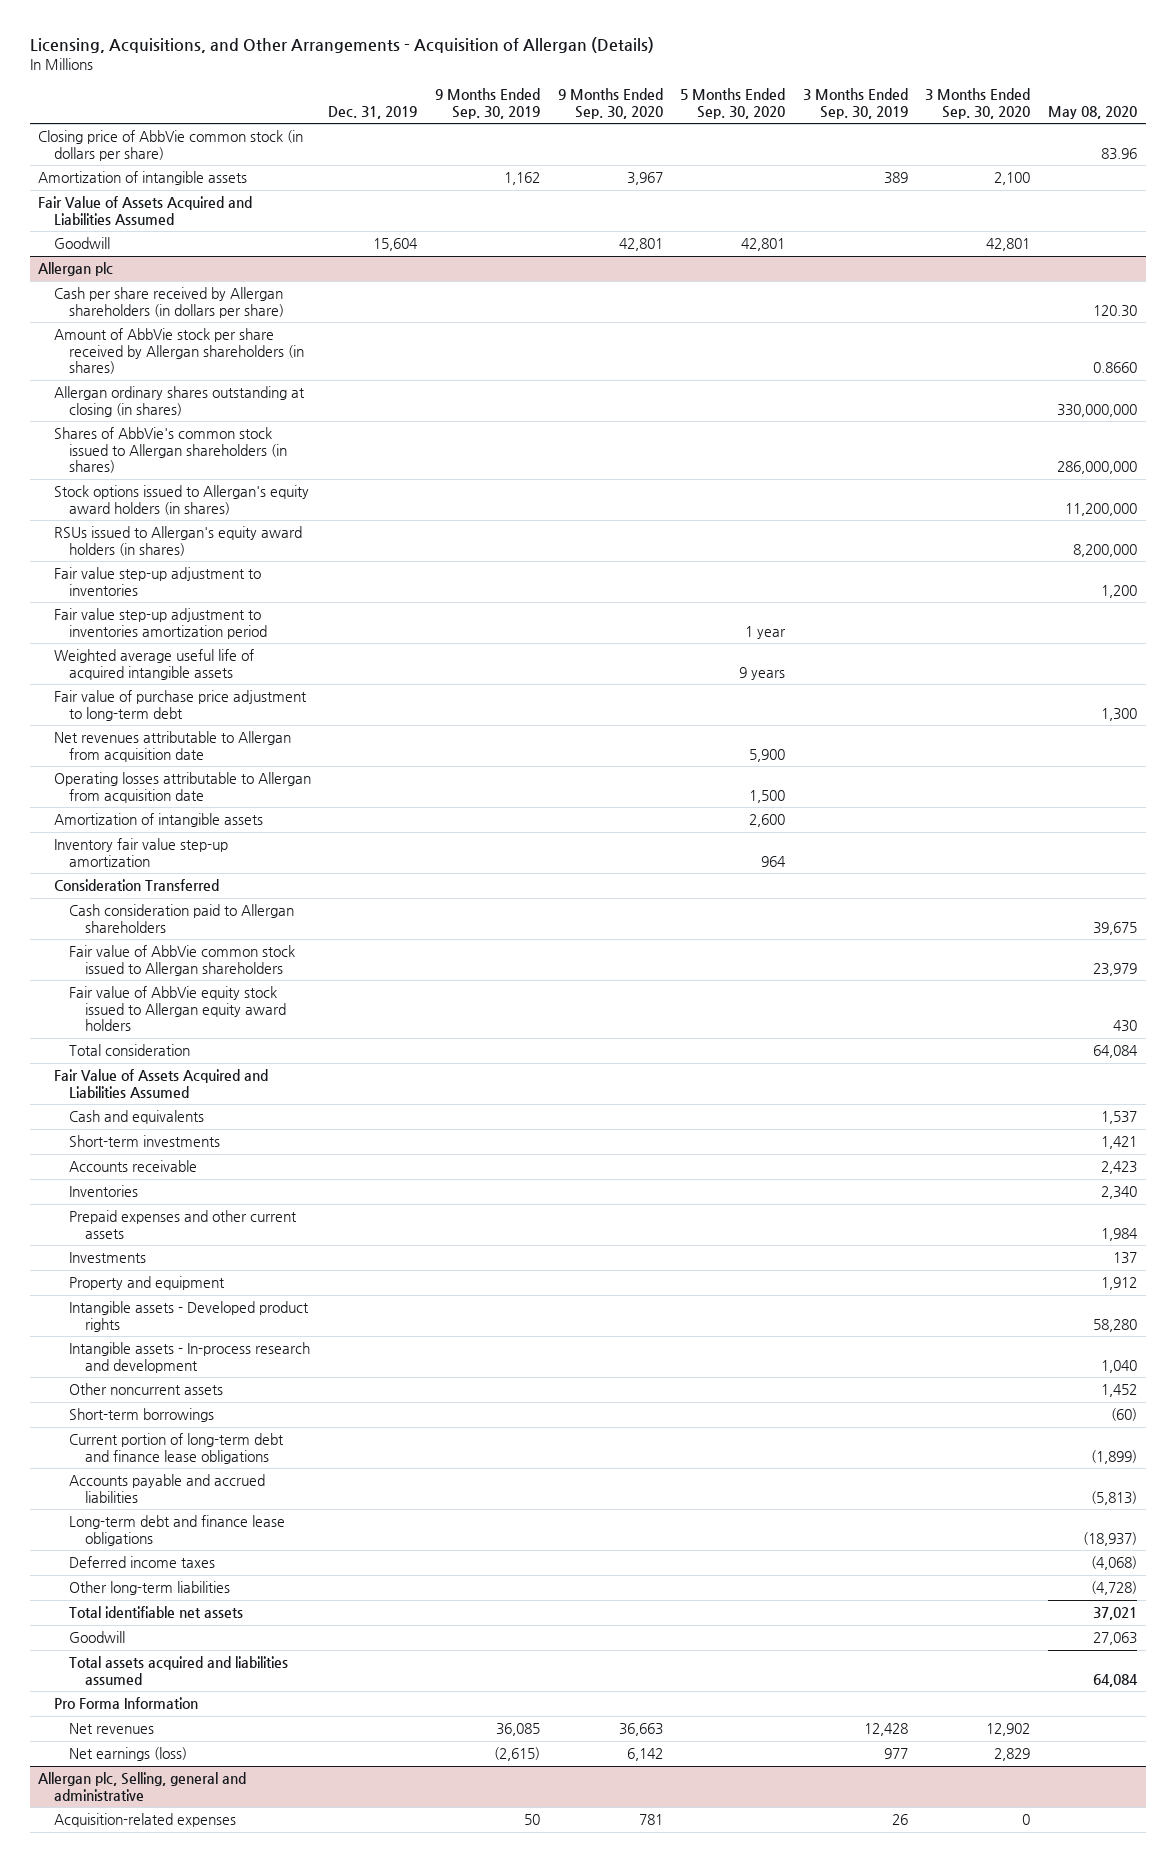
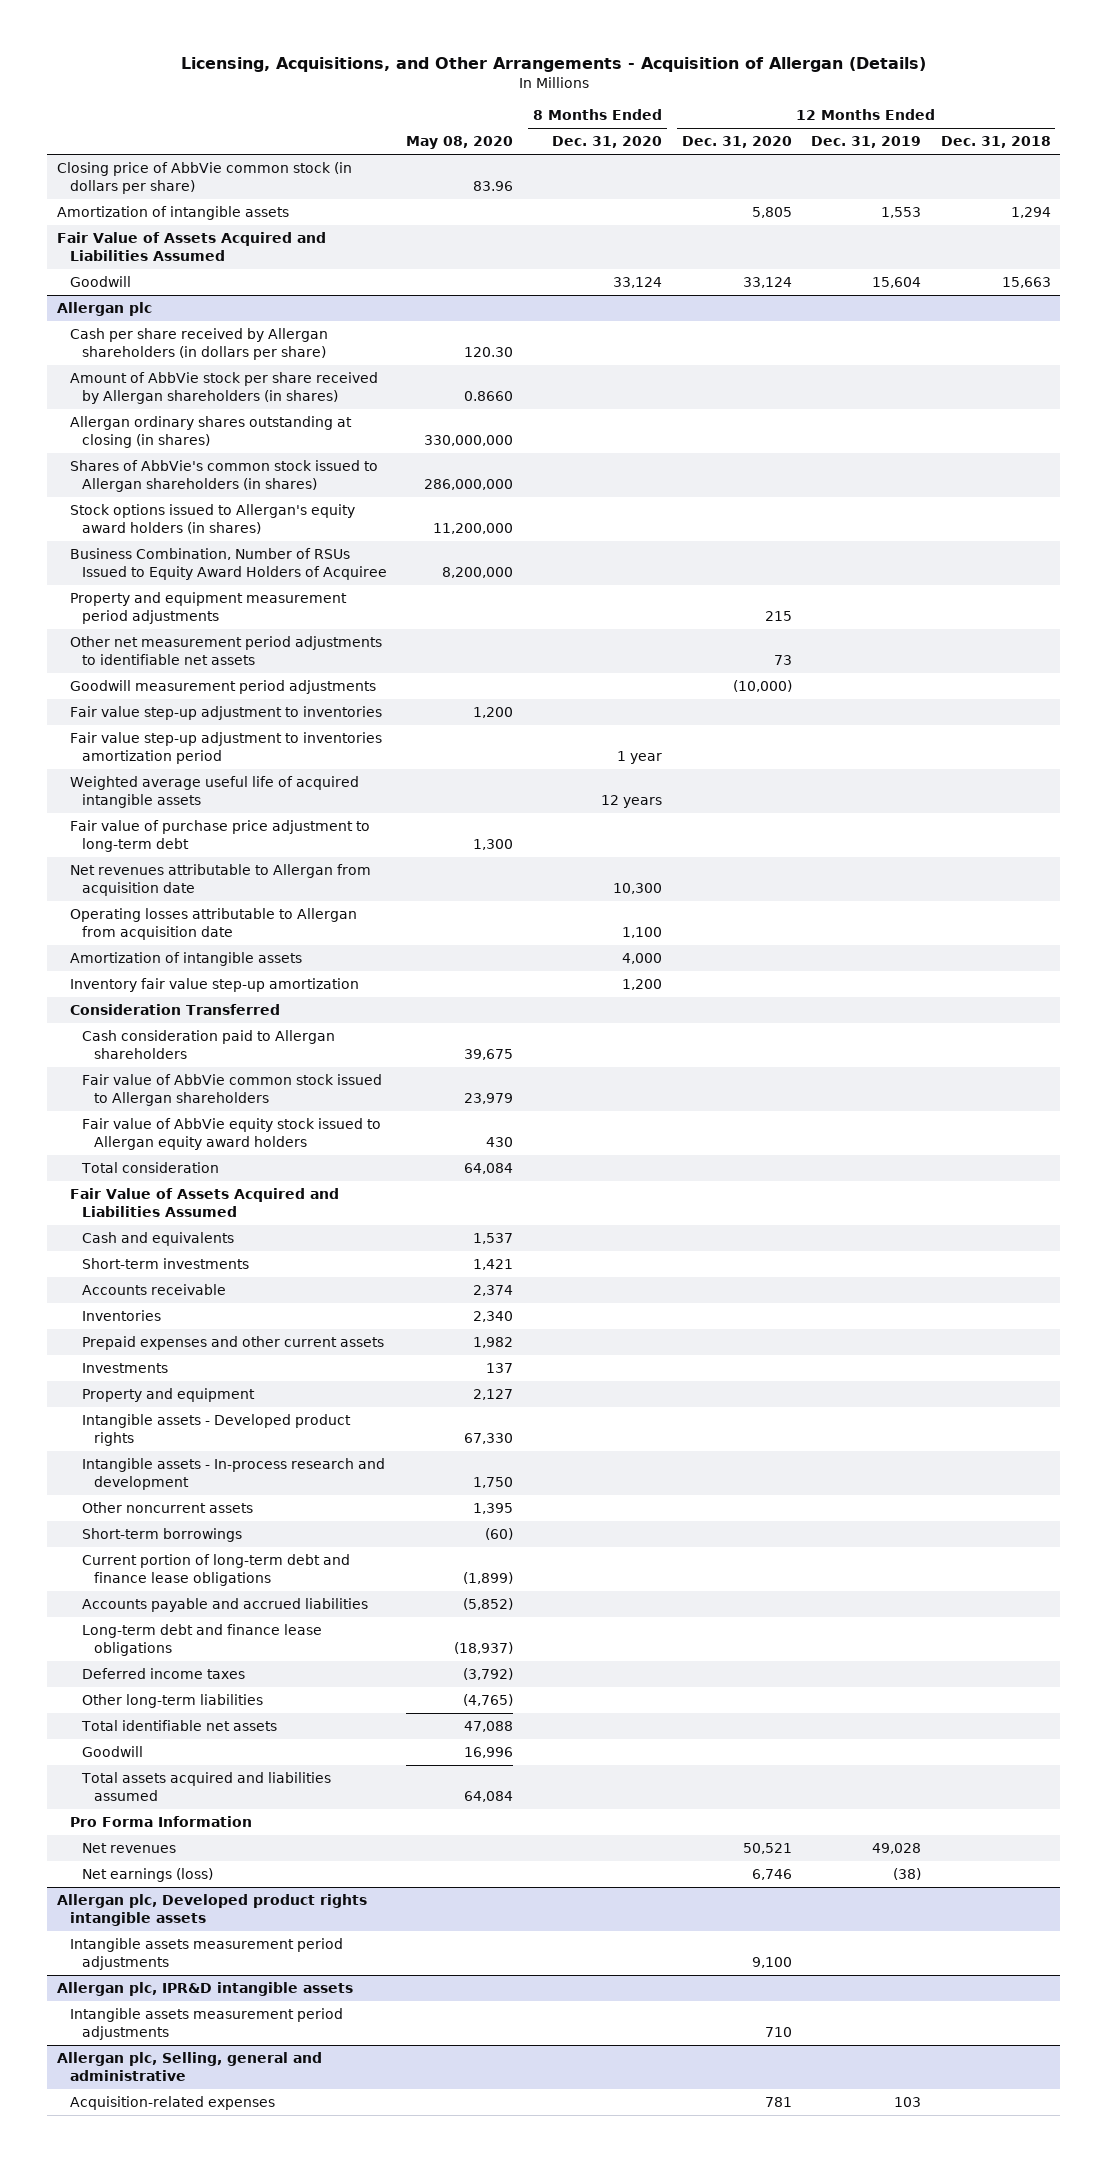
- | Dec. 31, 2019 | 9 Months Ended Sep. 30, 2019 | 9 Months Ended Sep. 30, 2020 | 5 Months Ended Sep. 30, 2020 | 3 Months Ended Sep. 30, 2019 | 3 Months Ended Sep. 30, 2020 | May 08, 2020
+ | May 08, 2020 | 8 Months Ended Dec. 31, 2020 | 12 Months Ended Dec. 31, 2020 | 12 Months Ended Dec. 31, 2019 | 12 Months Ended Dec. 31, 2018
@ Allergan plc
- RSUs issued to Allergan's equity award holders (in shares) | | | | | | | 8,200,000
+ Business Combination, Number of RSUs Issued to Equity Award Holders of Acquiree | 8,200,000 | | | |
+ Property and equipment measurement period adjustments | | | 215 | |
+ Other net measurement period adjustments to identifiable net assets | | | 73 | |
+ Goodwill measurement period adjustments | | | (10,000) | |
- Accounts receivable | | | | | | | 2,423
+ Accounts receivable | 2,374 | | | |
- Prepaid expenses and other current assets | | | | | | | 1,984
+ Prepaid expenses and other current assets | 1,982 | | | |
- Property and equipment | | | | | | | 1,912
- Intangible assets - Developed product rights | | | | | | | 58,280
- Intangible assets - In-process research and development | | | | | | | 1,040
- Other noncurrent assets | | | | | | | 1,452
+ Property and equipment | 2,127 | | | |
+ Intangible assets - Developed product rights | 67,330 | | | |
+ Intangible assets - In-process research and development | 1,750 | | | |
+ Other noncurrent assets | 1,395 | | | |
- Accounts payable and accrued liabilities | | | | | | | (5,813)
+ Accounts payable and accrued liabilities | (5,852) | | | |
- Deferred income taxes | | | | | | | (4,068)
- Other long-term liabilities | | | | | | | (4,728)
- Total identifiable net assets | | | | | | | 37,021
- Goodwill | | | | | | | 27,063
+ Deferred income taxes | (3,792) | | | |
+ Other long-term liabilities | (4,765) | | | |
+ Total identifiable net assets | 47,088 | | | |
+ Goodwill | 16,996 | | | |
+ Allergan plc, Developed product rights intangible assets
+ Intangible assets measurement period adjustments | | | 9,100 | |
+ Allergan plc, IPR&D intangible assets
+ Intangible assets measurement period adjustments | | | 710 | |

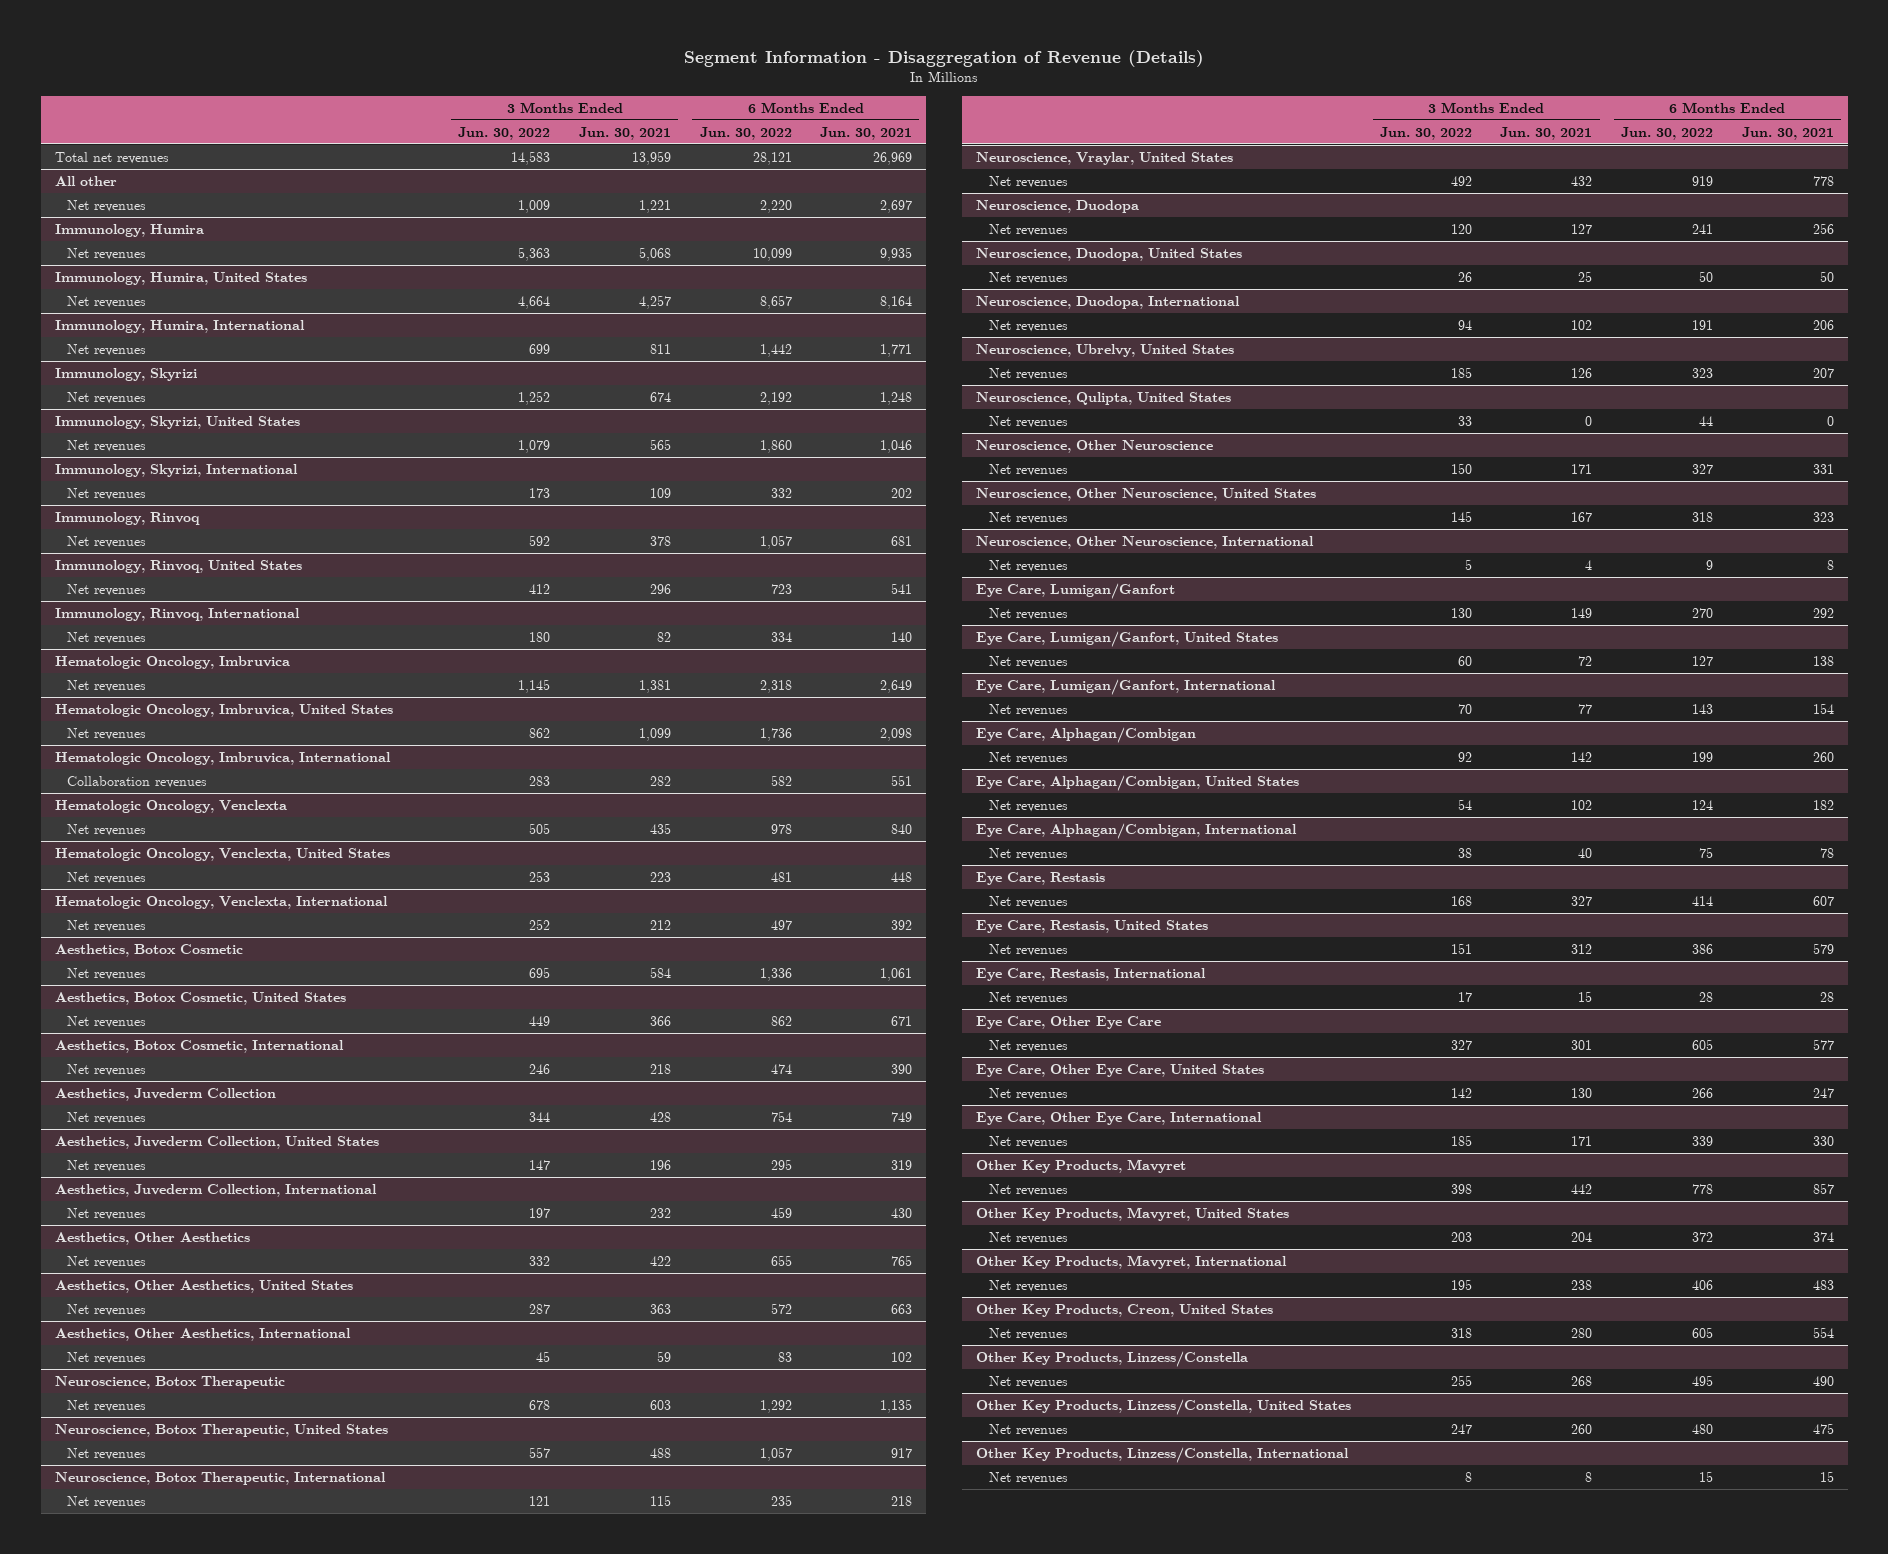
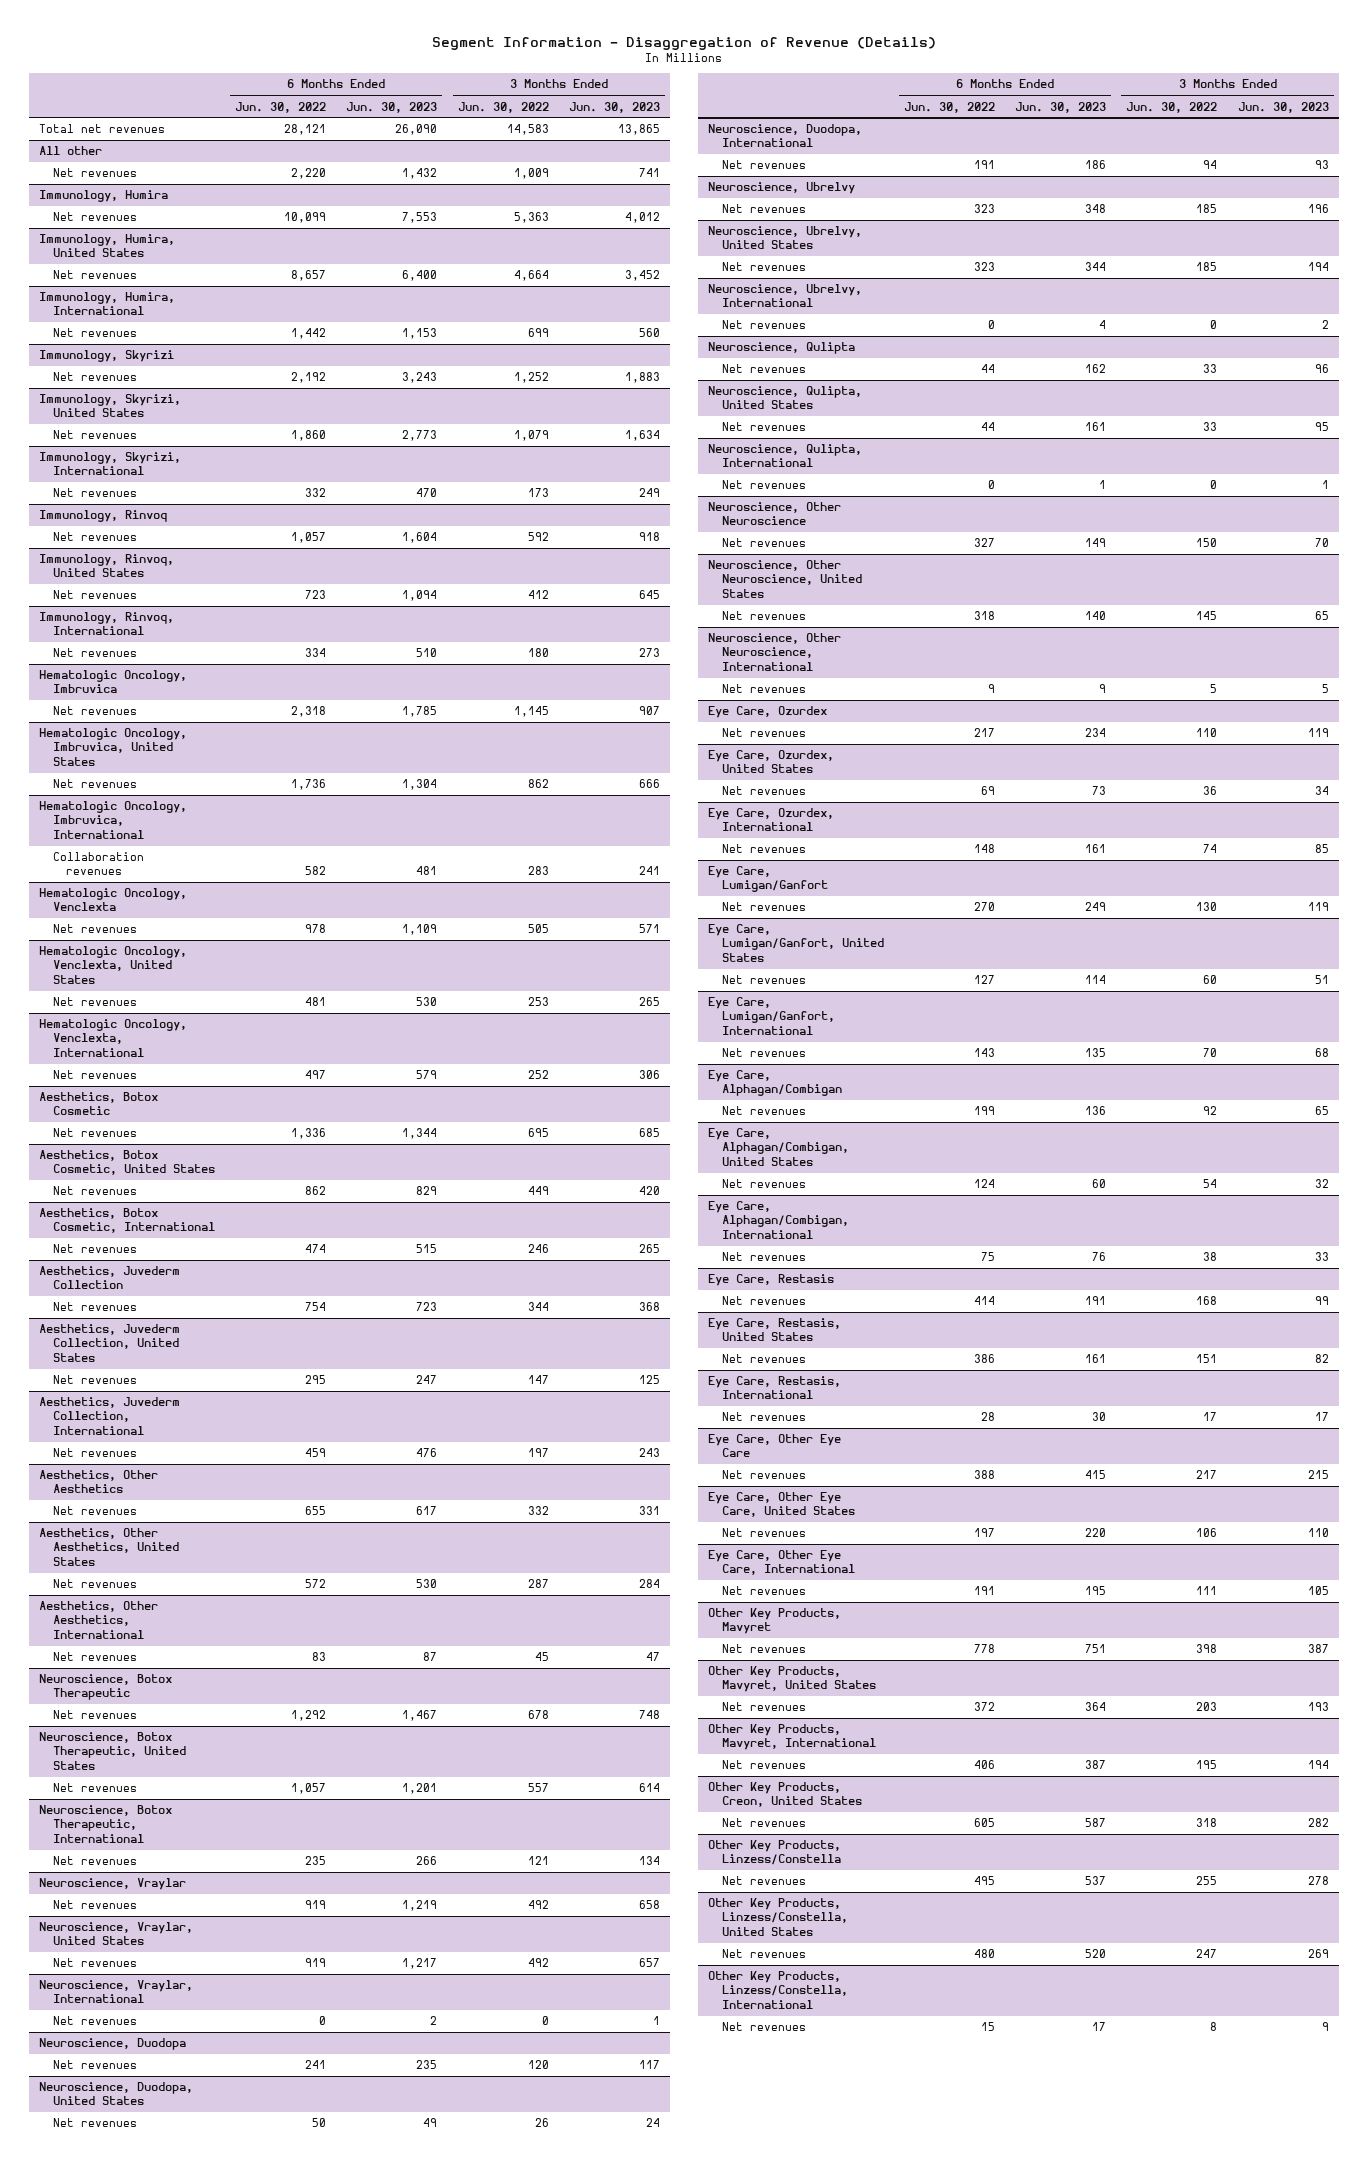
- | 3 Months Ended Jun. 30, 2022 | 3 Months Ended Jun. 30, 2021 | 6 Months Ended Jun. 30, 2022 | 6 Months Ended Jun. 30, 2021
+ | 6 Months Ended Jun. 30, 2022 | 6 Months Ended Jun. 30, 2023 | 3 Months Ended Jun. 30, 2022 | 3 Months Ended Jun. 30, 2023
+ Neuroscience, Vraylar
+ Net revenues | 919 | 1,219 | 492 | 658
+ Neuroscience, Vraylar, International
+ Net revenues | 0 | 2 | 0 | 1
+ Neuroscience, Ubrelvy
+ Net revenues | 323 | 348 | 185 | 196
+ Neuroscience, Ubrelvy, International
+ Net revenues | 0 | 4 | 0 | 2
+ Neuroscience, Qulipta
+ Net revenues | 44 | 162 | 33 | 96
+ Neuroscience, Qulipta, International
+ Net revenues | 0 | 1 | 0 | 1
+ Eye Care, Ozurdex
+ Net revenues | 217 | 234 | 110 | 119
+ Eye Care, Ozurdex, United States
+ Net revenues | 69 | 73 | 36 | 34
+ Eye Care, Ozurdex, International
+ Net revenues | 148 | 161 | 74 | 85
@ Eye Care, Other Eye Care
- Net revenues | 327 | 301 | 605 | 577
+ Net revenues | 388 | 415 | 217 | 215
@ Eye Care, Other Eye Care, United States
- Net revenues | 142 | 130 | 266 | 247
+ Net revenues | 197 | 220 | 106 | 110
@ Eye Care, Other Eye Care, International
- Net revenues | 185 | 171 | 339 | 330
+ Net revenues | 191 | 195 | 111 | 105

